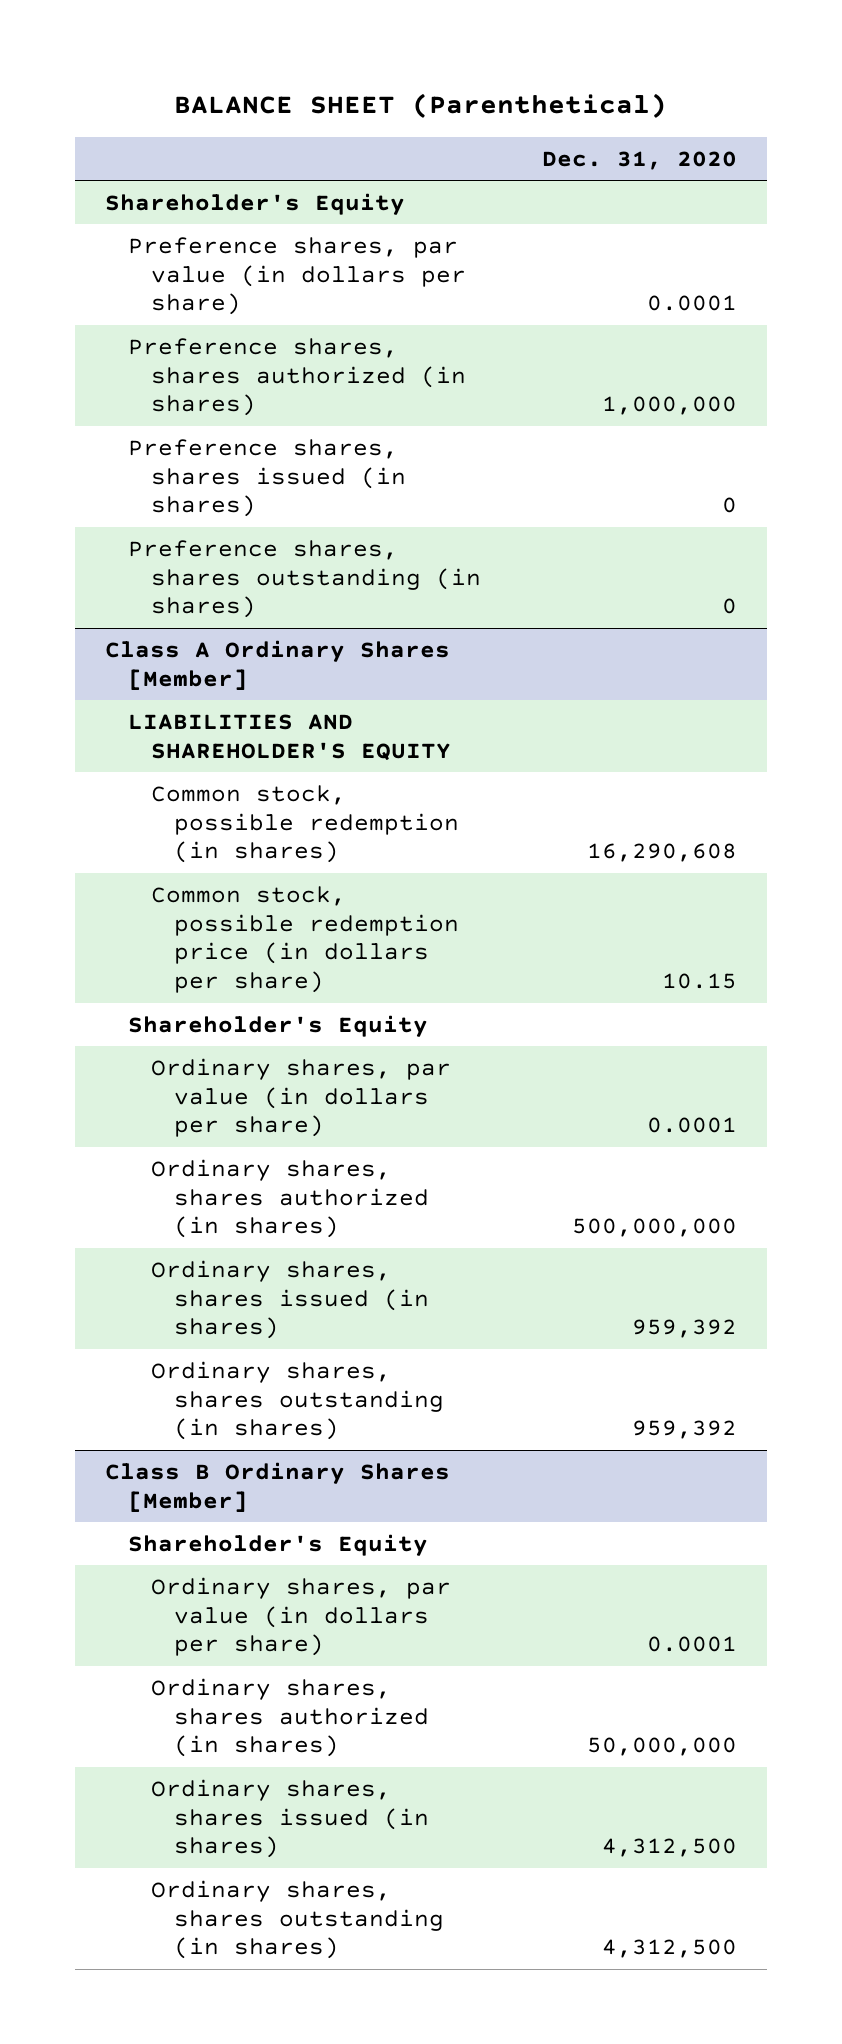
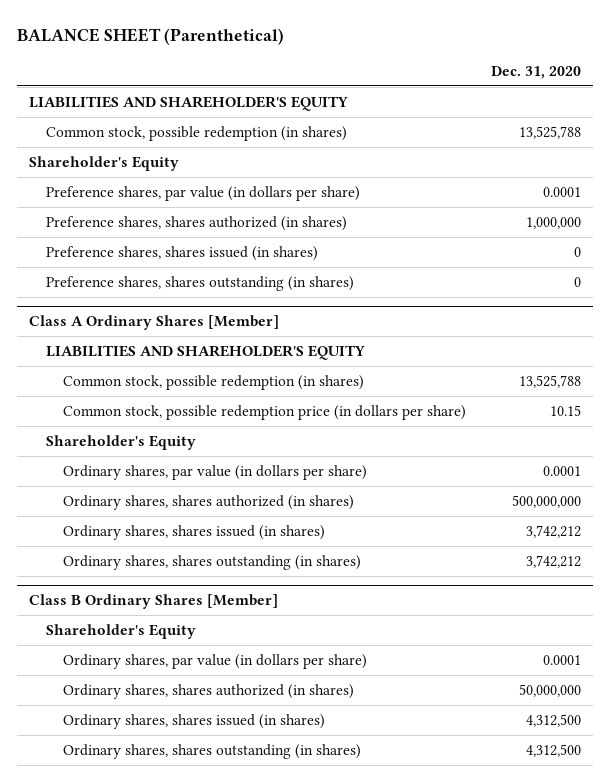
+ LIABILITIES AND SHAREHOLDER'S EQUITY
+ Common stock, possible redemption (in shares) | 13,525,788
@ Class A Ordinary Shares [Member]
- Common stock, possible redemption (in shares) | 16,290,608
+ Common stock, possible redemption (in shares) | 13,525,788
- Ordinary shares, shares issued (in shares) | 959,392
- Ordinary shares, shares outstanding (in shares) | 959,392
+ Ordinary shares, shares issued (in shares) | 3,742,212
+ Ordinary shares, shares outstanding (in shares) | 3,742,212

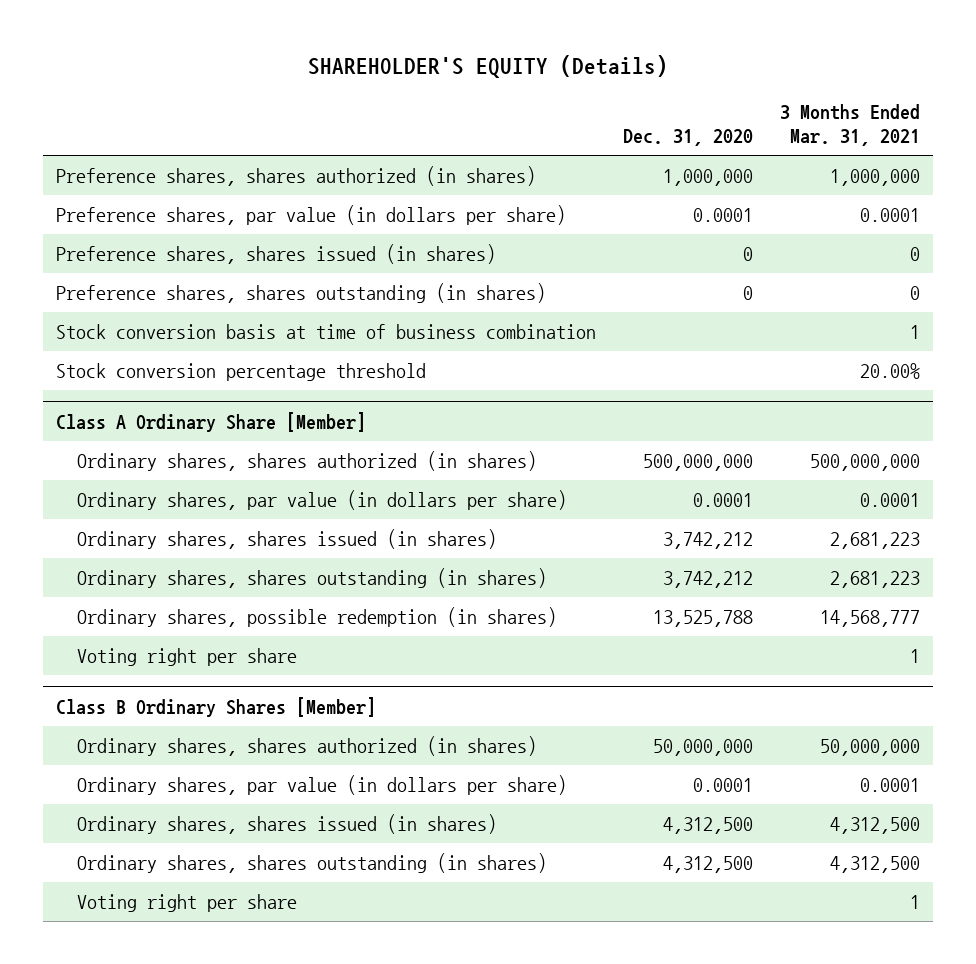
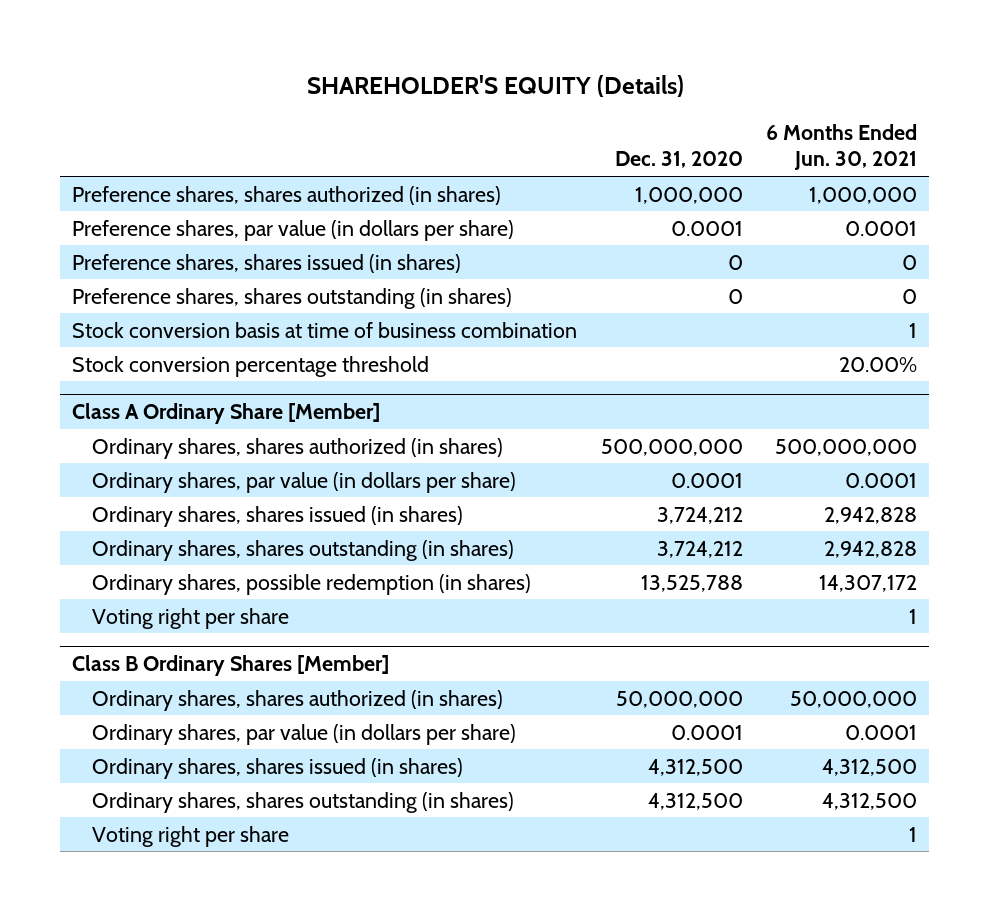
- | Dec. 31, 2020 | 3 Months Ended Mar. 31, 2021
+ | Dec. 31, 2020 | 6 Months Ended Jun. 30, 2021
@ Class A Ordinary Share [Member]
- Ordinary shares, shares issued (in shares) | 3,742,212 | 2,681,223
- Ordinary shares, shares outstanding (in shares) | 3,742,212 | 2,681,223
+ Ordinary shares, shares issued (in shares) | 3,724,212 | 2,942,828
+ Ordinary shares, shares outstanding (in shares) | 3,724,212 | 2,942,828

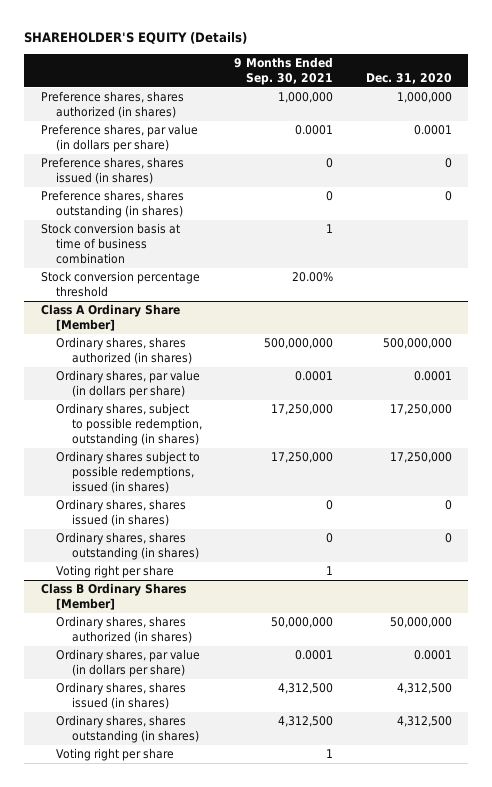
- | Dec. 31, 2020 | 6 Months Ended Jun. 30, 2021
+ | 9 Months Ended Sep. 30, 2021 | Dec. 31, 2020
@ Class A Ordinary Share [Member]
- Ordinary shares, shares issued (in shares) | 3,724,212 | 2,942,828
- Ordinary shares, shares outstanding (in shares) | 3,724,212 | 2,942,828
- Ordinary shares, possible redemption (in shares) | 13,525,788 | 14,307,172
+ Ordinary shares, subject to possible redemption, outstanding (in shares) | 17,250,000 | 17,250,000
+ Ordinary shares subject to possible redemptions, issued (in shares) | 17,250,000 | 17,250,000
+ Ordinary shares, shares issued (in shares) | 0 | 0
+ Ordinary shares, shares outstanding (in shares) | 0 | 0

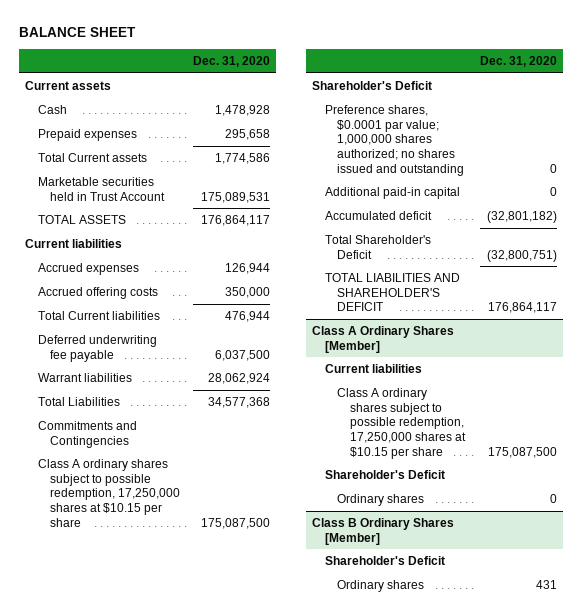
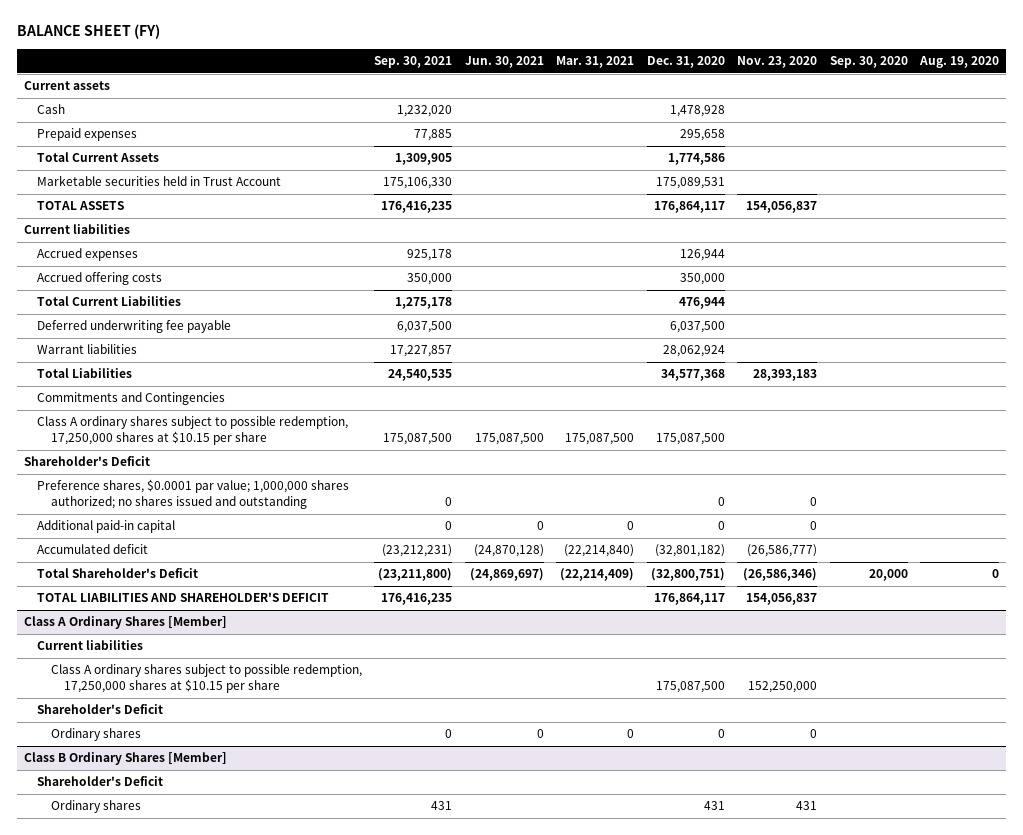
- BALANCE SHEET
+ BALANCE SHEET (FY)
- | Dec. 31, 2020
+ | Sep. 30, 2021 | Jun. 30, 2021 | Mar. 31, 2021 | Dec. 31, 2020 | Nov. 23, 2020 | Sep. 30, 2020 | Aug. 19, 2020
- Total Current assets | 1,774,586
+ Total Current Assets | 1,309,905 | | | 1,774,586 | | |
- Total Current liabilities | 476,944
+ Total Current Liabilities | 1,275,178 | | | 476,944 | | |

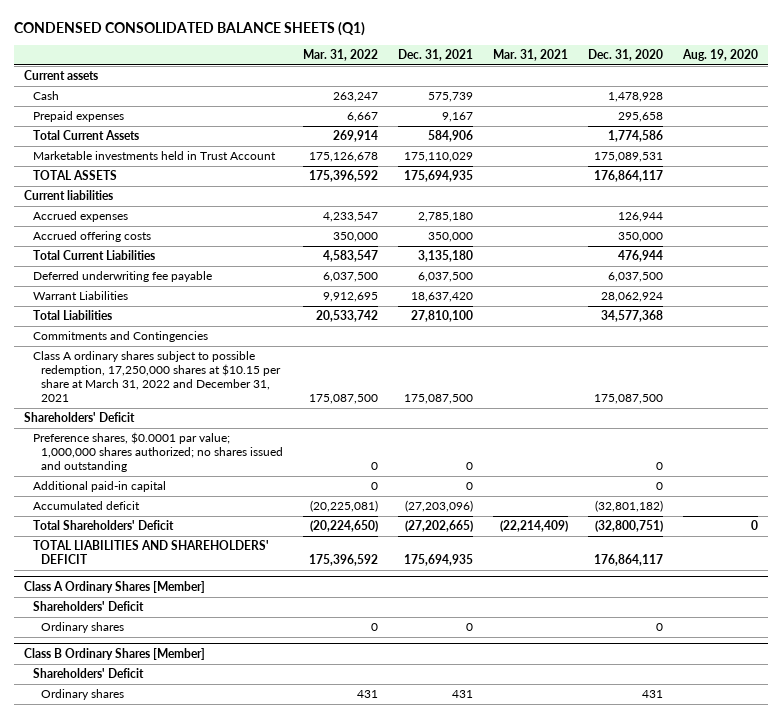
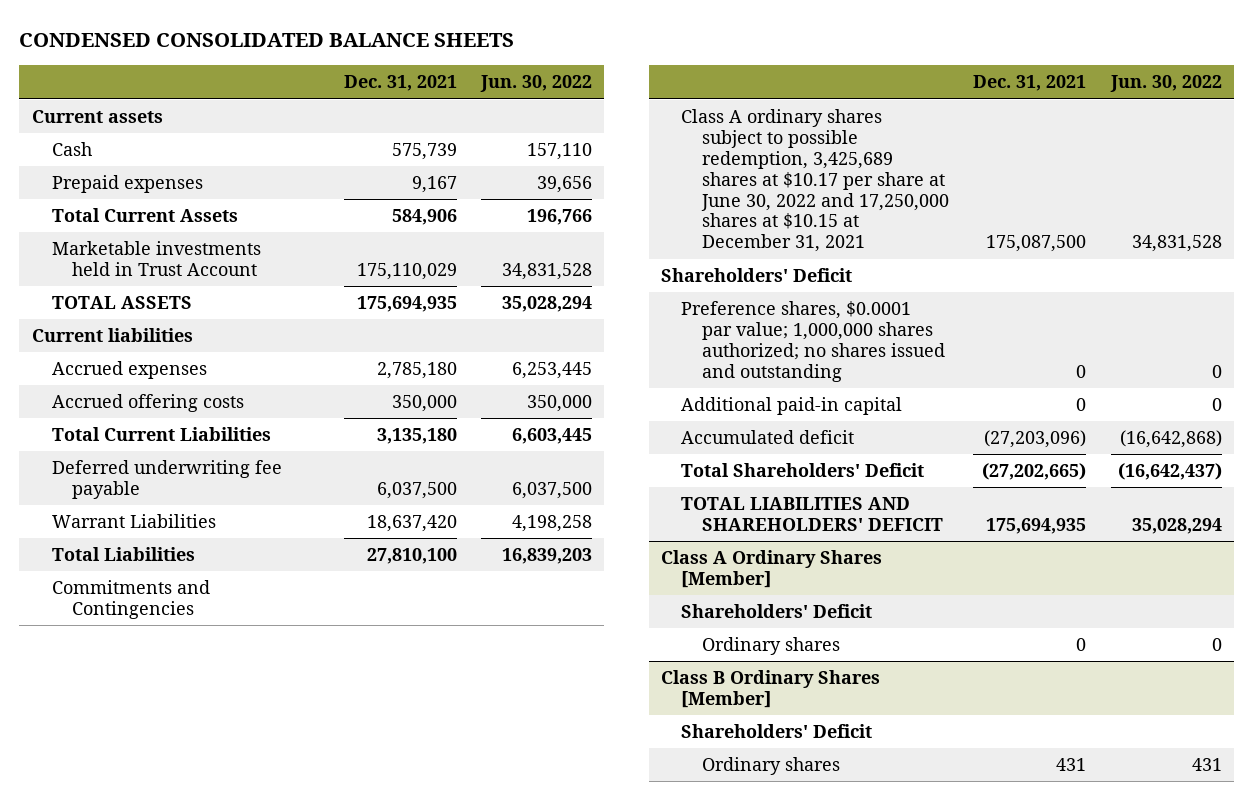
- CONDENSED CONSOLIDATED BALANCE SHEETS (Q1)
+ CONDENSED CONSOLIDATED BALANCE SHEETS
- | Mar. 31, 2022 | Dec. 31, 2021 | Mar. 31, 2021 | Dec. 31, 2020 | Aug. 19, 2020
+ | Dec. 31, 2021 | Jun. 30, 2022
- Class A ordinary shares subject to possible redemption, 17,250,000 shares at $10.15 per share at March 31, 2022 and December 31, 2021 | 175,087,500 | 175,087,500 | | 175,087,500 |
+ Class A ordinary shares subject to possible redemption, 3,425,689 shares at $10.17 per share at June 30, 2022 and 17,250,000 shares at $10.15 at December 31, 2021 | 175,087,500 | 34,831,528

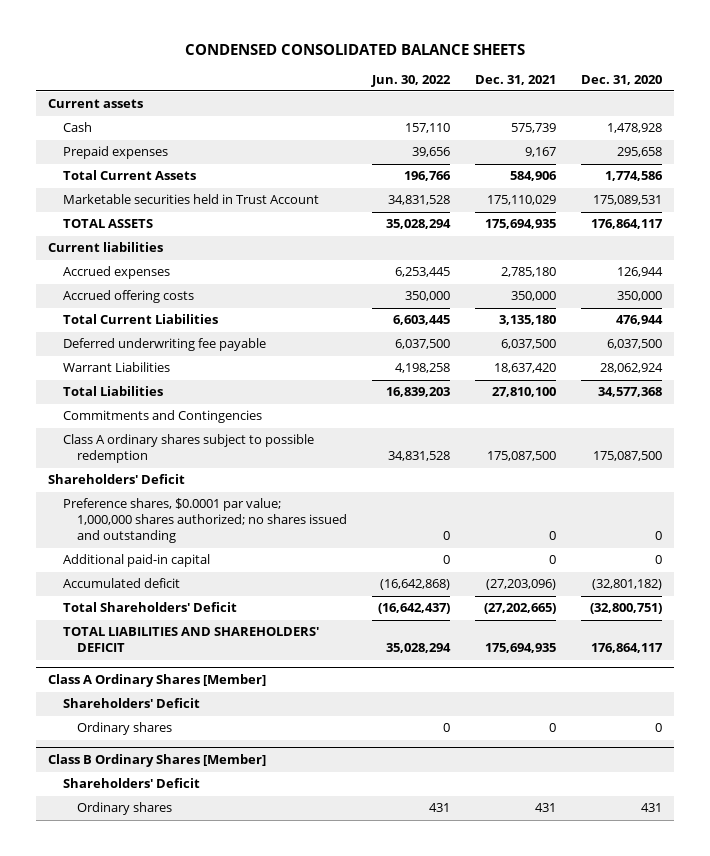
- | Dec. 31, 2021 | Jun. 30, 2022
+ | Jun. 30, 2022 | Dec. 31, 2021 | Dec. 31, 2020
- Marketable investments held in Trust Account | 175,110,029 | 34,831,528
+ Marketable securities held in Trust Account | 34,831,528 | 175,110,029 | 175,089,531
- Class A ordinary shares subject to possible redemption, 3,425,689 shares at $10.17 per share at June 30, 2022 and 17,250,000 shares at $10.15 at December 31, 2021 | 175,087,500 | 34,831,528
+ Class A ordinary shares subject to possible redemption | 34,831,528 | 175,087,500 | 175,087,500

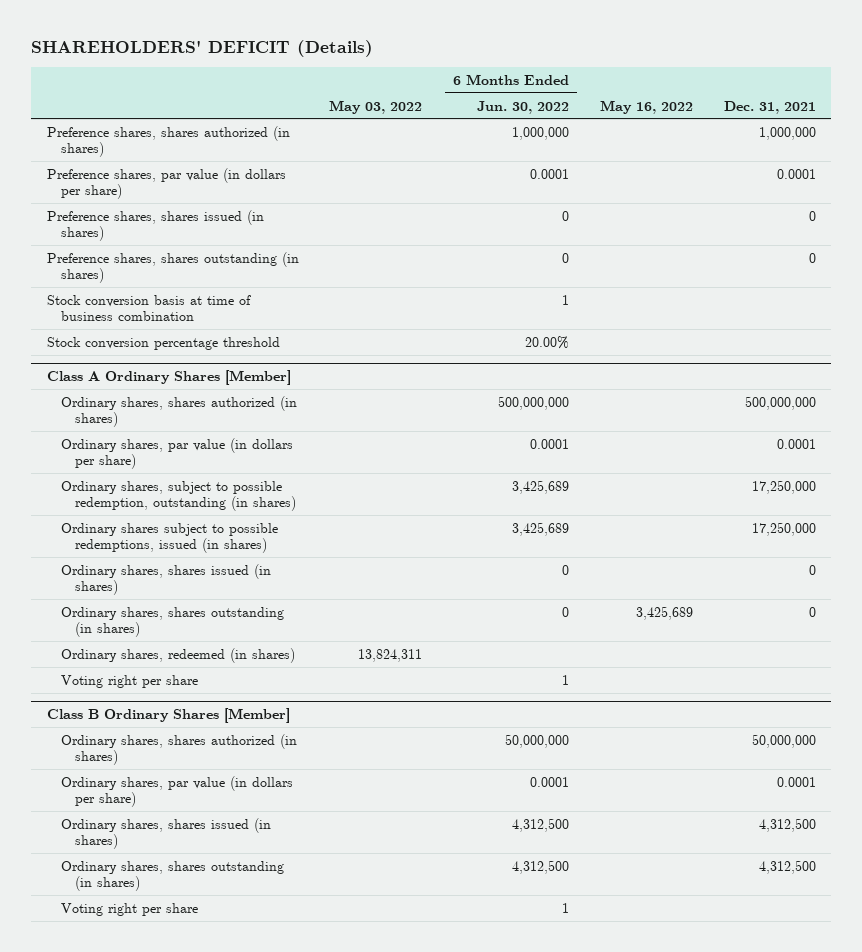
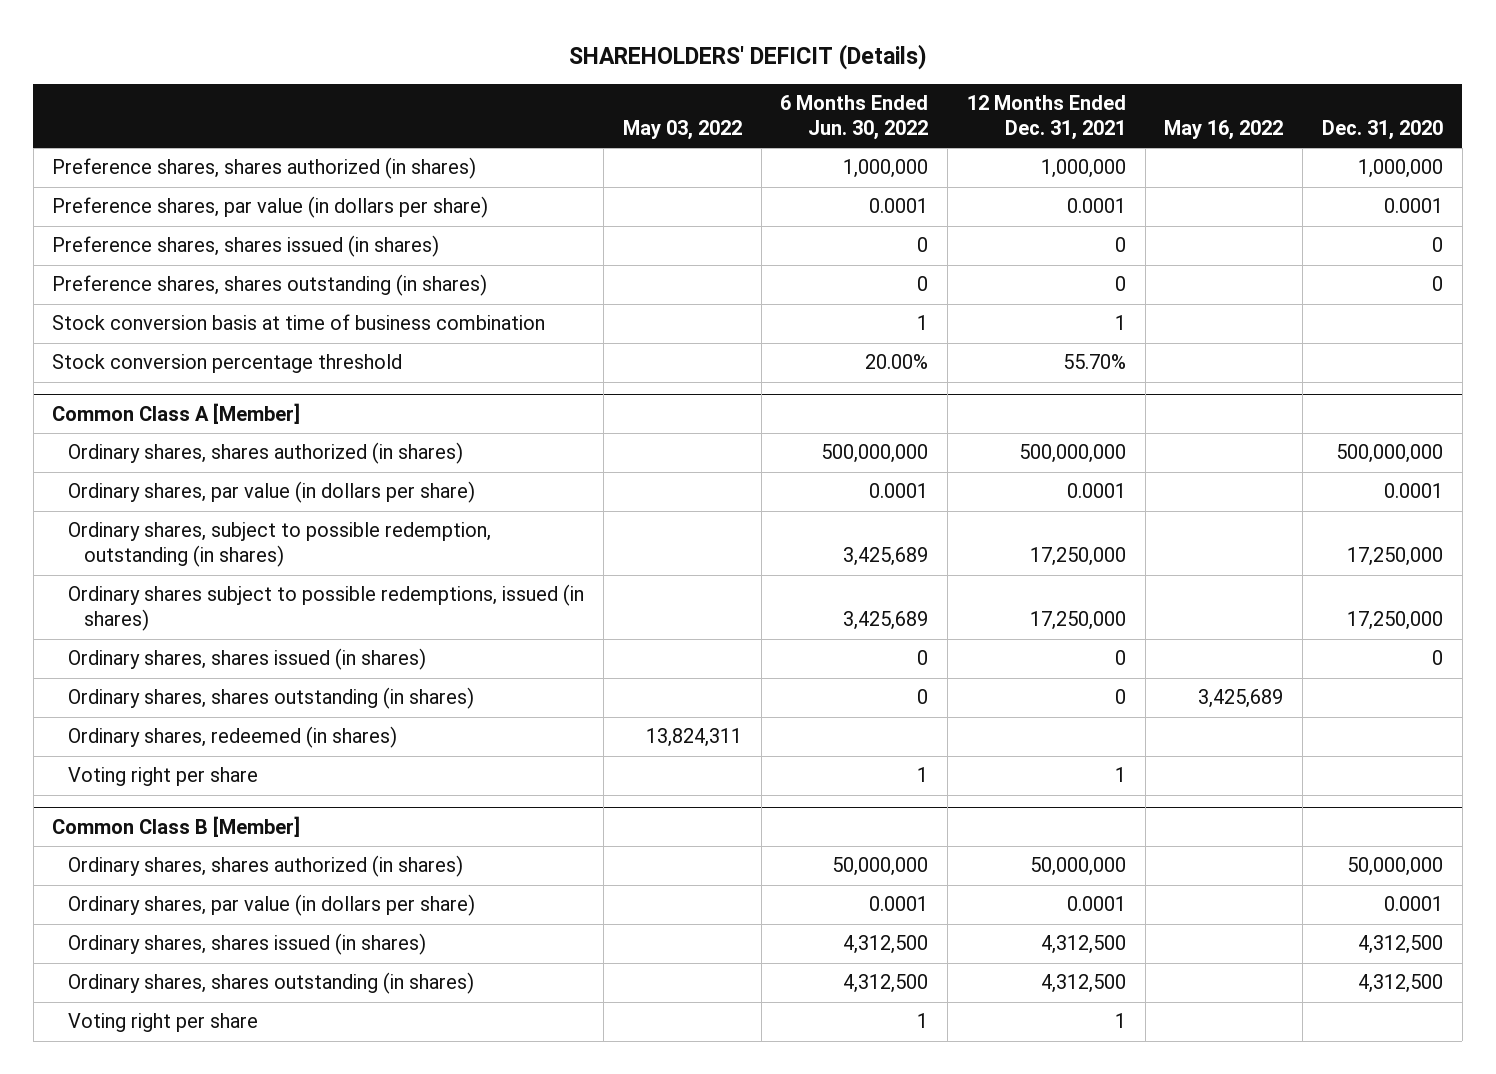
- | May 03, 2022 | 6 Months Ended Jun. 30, 2022 | May 16, 2022 | Dec. 31, 2021
+ | May 03, 2022 | 6 Months Ended Jun. 30, 2022 | 12 Months Ended Dec. 31, 2021 | May 16, 2022 | Dec. 31, 2020
- Class A Ordinary Shares [Member]
+ Common Class A [Member]
- Class B Ordinary Shares [Member]
+ Common Class B [Member]

